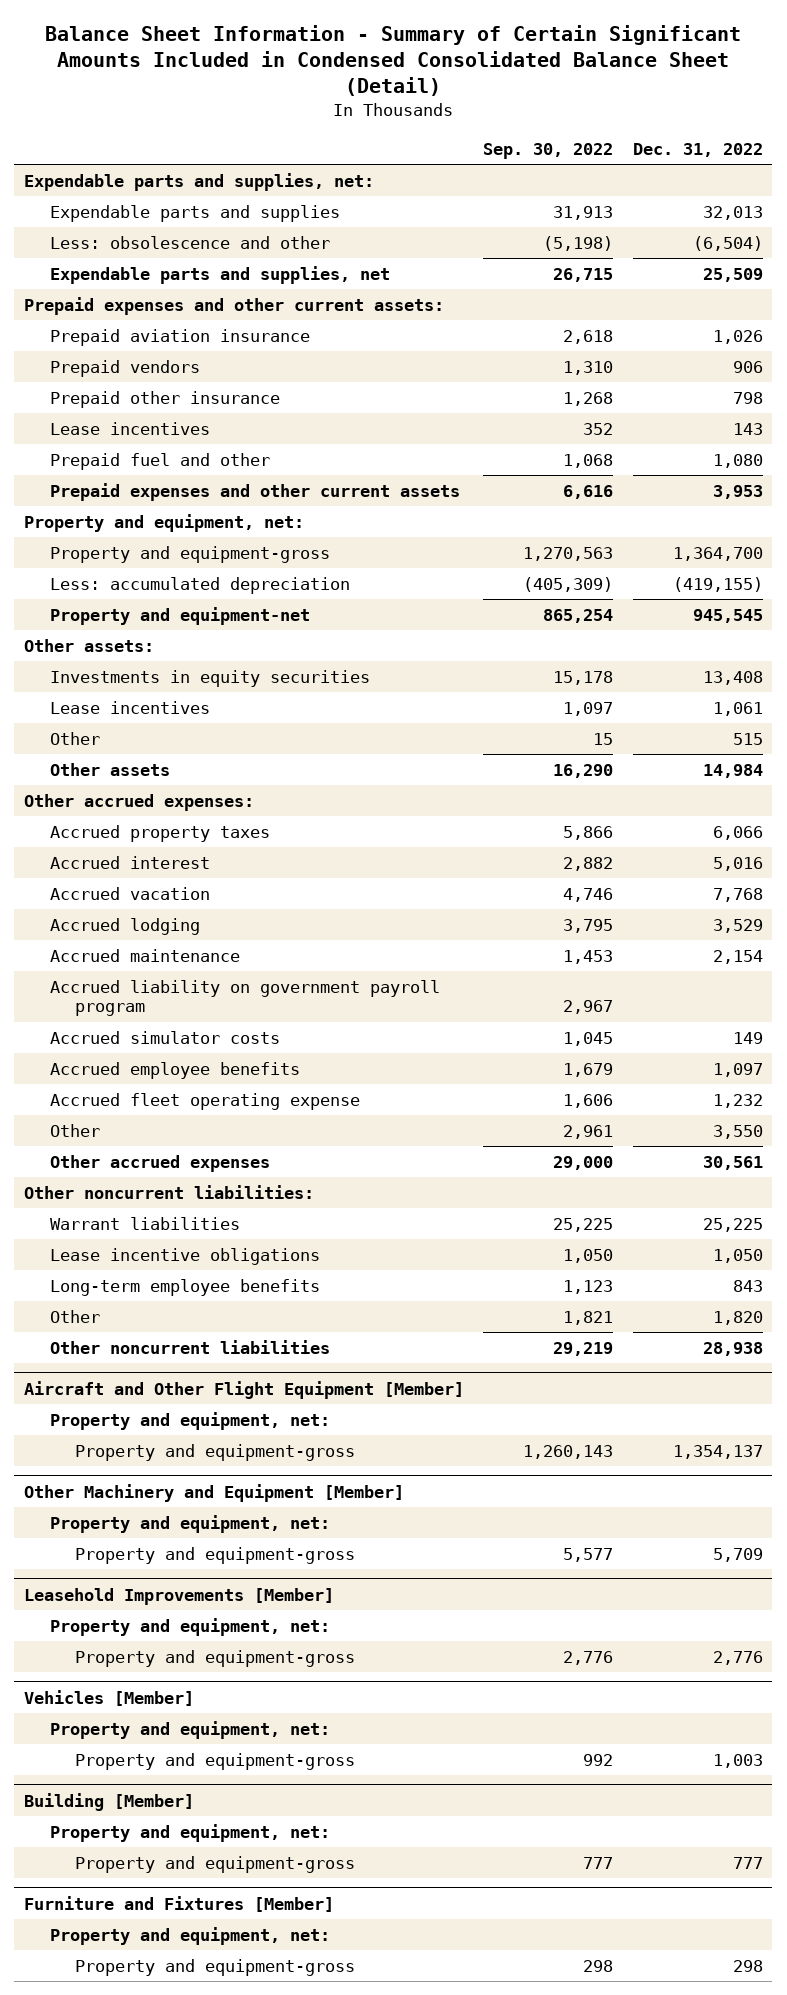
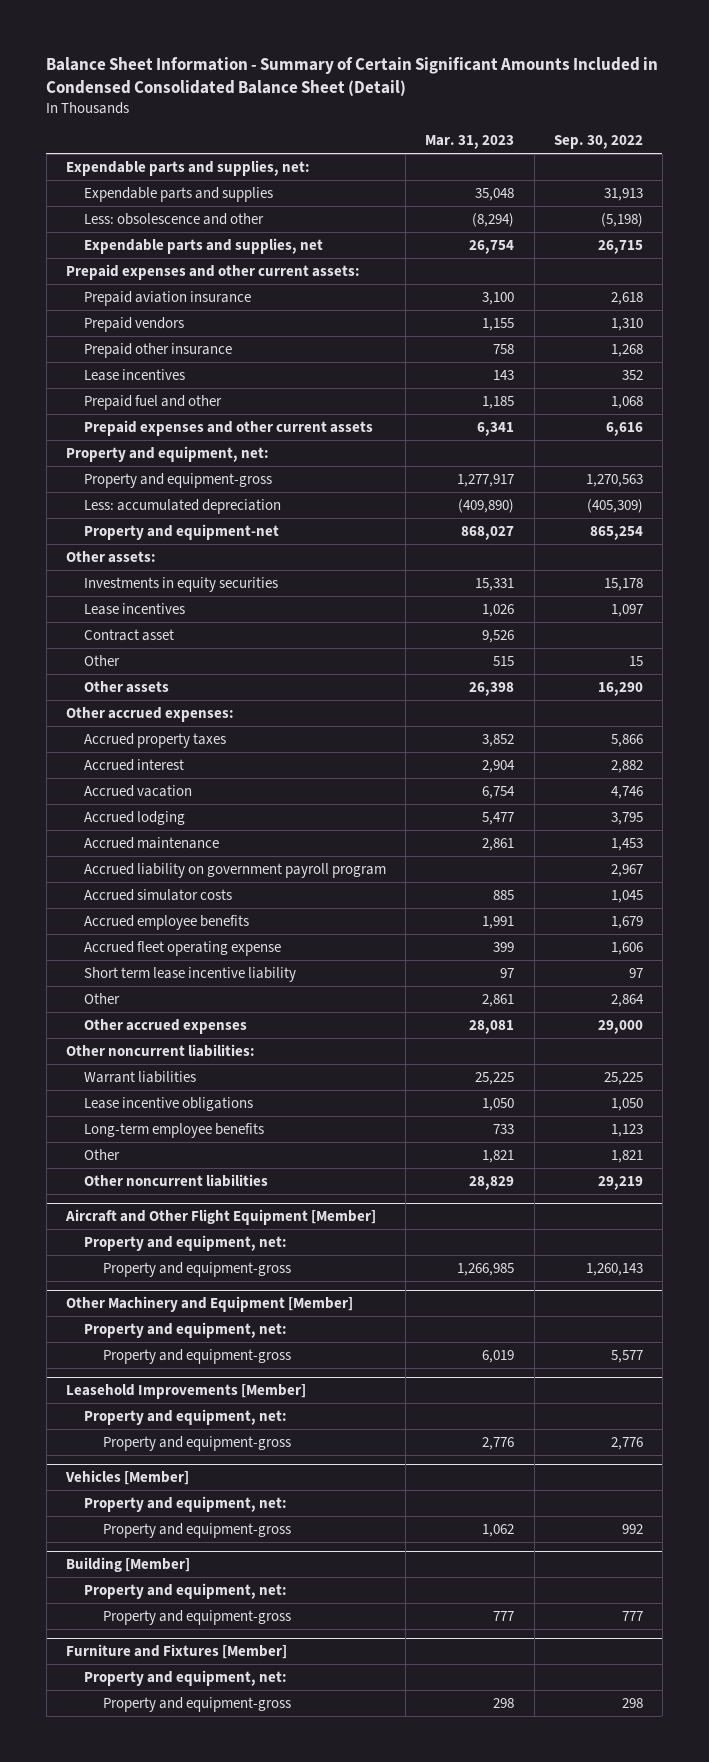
- | Sep. 30, 2022 | Dec. 31, 2022
+ | Mar. 31, 2023 | Sep. 30, 2022
+ Contract asset | 9,526 |
- Other | 2,961 | 3,550
+ Short term lease incentive liability | 97 | 97
+ Other | 2,861 | 2,864

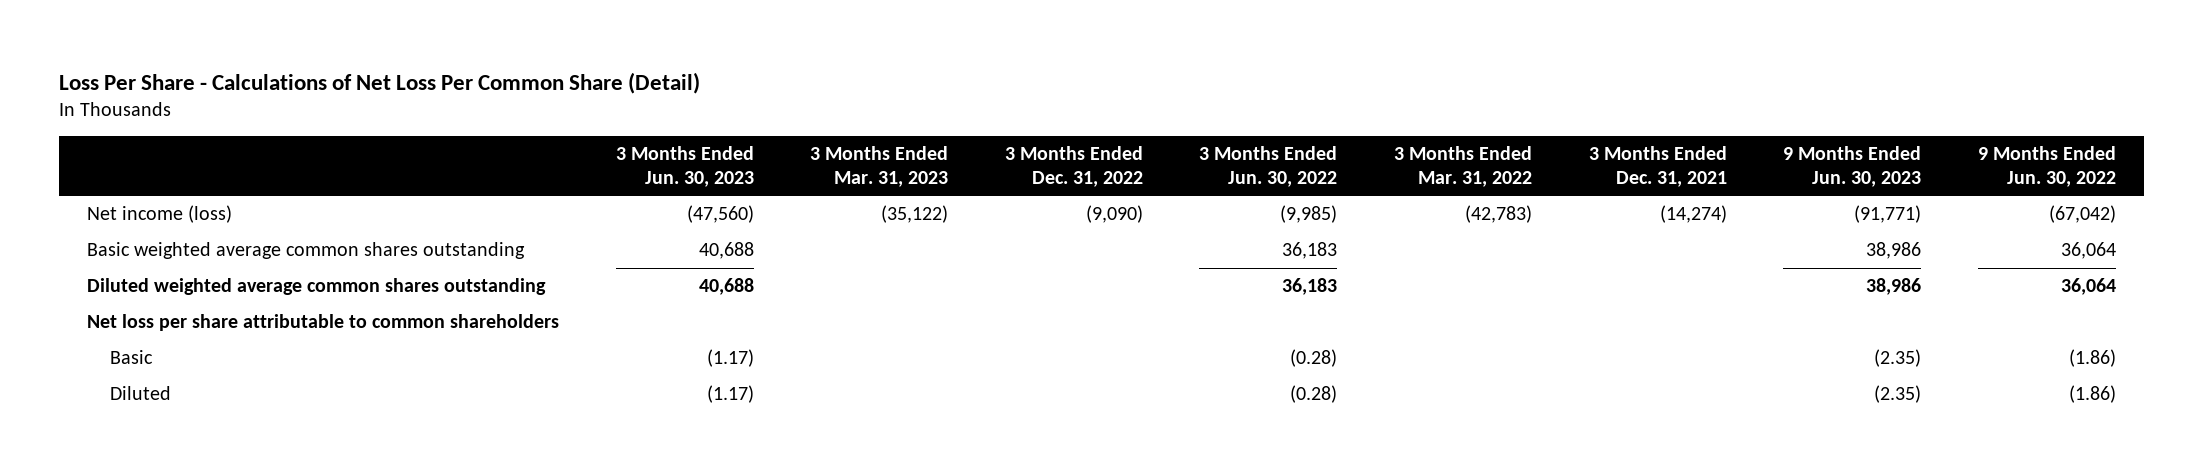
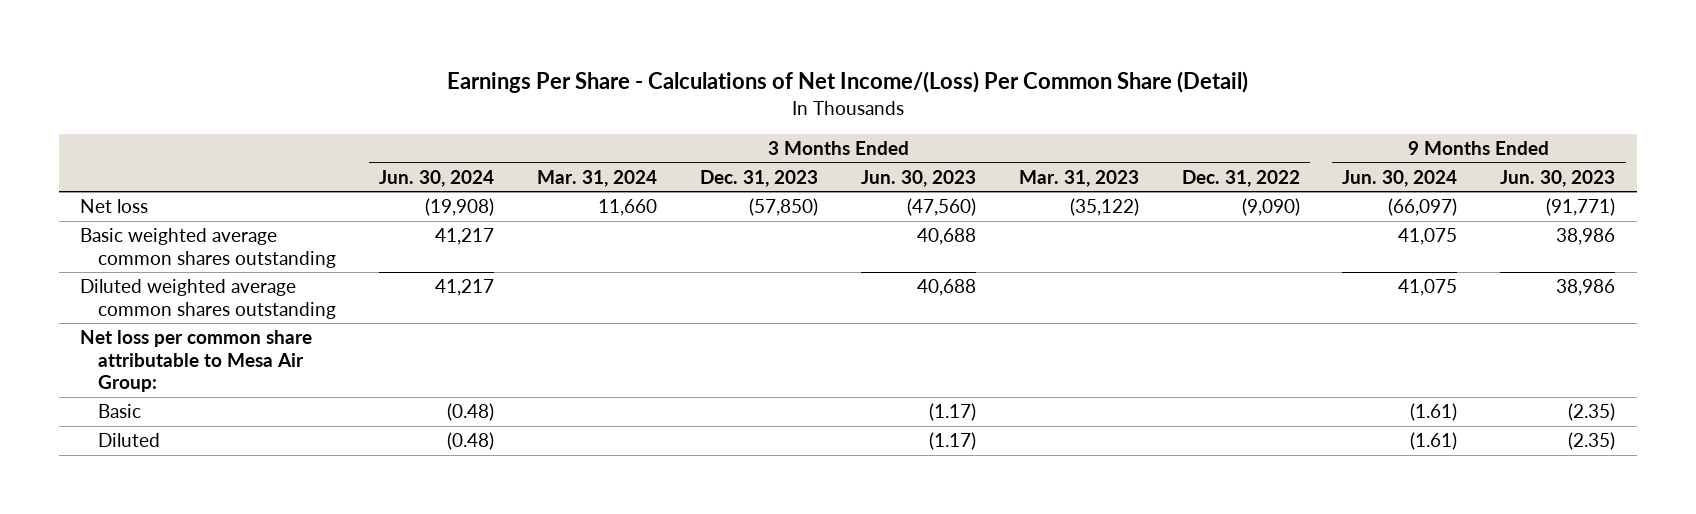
- Loss Per Share - Calculations of Net Loss Per Common Share (Detail)
+ Earnings Per Share - Calculations of Net Income/(Loss) Per Common Share (Detail)
- | 3 Months Ended Jun. 30, 2023 | 3 Months Ended Mar. 31, 2023 | 3 Months Ended Dec. 31, 2022 | 3 Months Ended Jun. 30, 2022 | 3 Months Ended Mar. 31, 2022 | 3 Months Ended Dec. 31, 2021 | 9 Months Ended Jun. 30, 2023 | 9 Months Ended Jun. 30, 2022
+ | 3 Months Ended Jun. 30, 2024 | 3 Months Ended Mar. 31, 2024 | 3 Months Ended Dec. 31, 2023 | 3 Months Ended Jun. 30, 2023 | 3 Months Ended Mar. 31, 2023 | 3 Months Ended Dec. 31, 2022 | 9 Months Ended Jun. 30, 2024 | 9 Months Ended Jun. 30, 2023
- Net income (loss) | (47,560) | (35,122) | (9,090) | (9,985) | (42,783) | (14,274) | (91,771) | (67,042)
+ Net loss | (19,908) | 11,660 | (57,850) | (47,560) | (35,122) | (9,090) | (66,097) | (91,771)
- Net loss per share attributable to common shareholders
+ Net loss per common share attributable to Mesa Air Group:

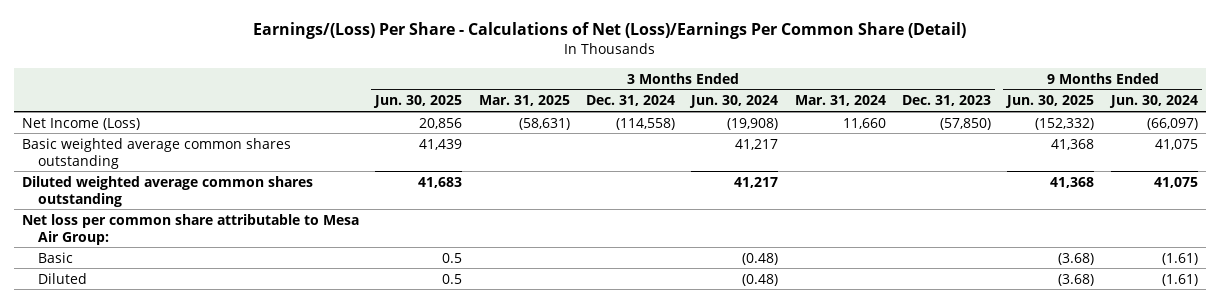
- Earnings Per Share - Calculations of Net Income/(Loss) Per Common Share (Detail)
+ Earnings/(Loss) Per Share - Calculations of Net (Loss)/Earnings Per Common Share (Detail)
- | 3 Months Ended Jun. 30, 2024 | 3 Months Ended Mar. 31, 2024 | 3 Months Ended Dec. 31, 2023 | 3 Months Ended Jun. 30, 2023 | 3 Months Ended Mar. 31, 2023 | 3 Months Ended Dec. 31, 2022 | 9 Months Ended Jun. 30, 2024 | 9 Months Ended Jun. 30, 2023
+ | 3 Months Ended Jun. 30, 2025 | 3 Months Ended Mar. 31, 2025 | 3 Months Ended Dec. 31, 2024 | 3 Months Ended Jun. 30, 2024 | 3 Months Ended Mar. 31, 2024 | 3 Months Ended Dec. 31, 2023 | 9 Months Ended Jun. 30, 2025 | 9 Months Ended Jun. 30, 2024
- Net loss | (19,908) | 11,660 | (57,850) | (47,560) | (35,122) | (9,090) | (66,097) | (91,771)
+ Net Income (Loss) | 20,856 | (58,631) | (114,558) | (19,908) | 11,660 | (57,850) | (152,332) | (66,097)

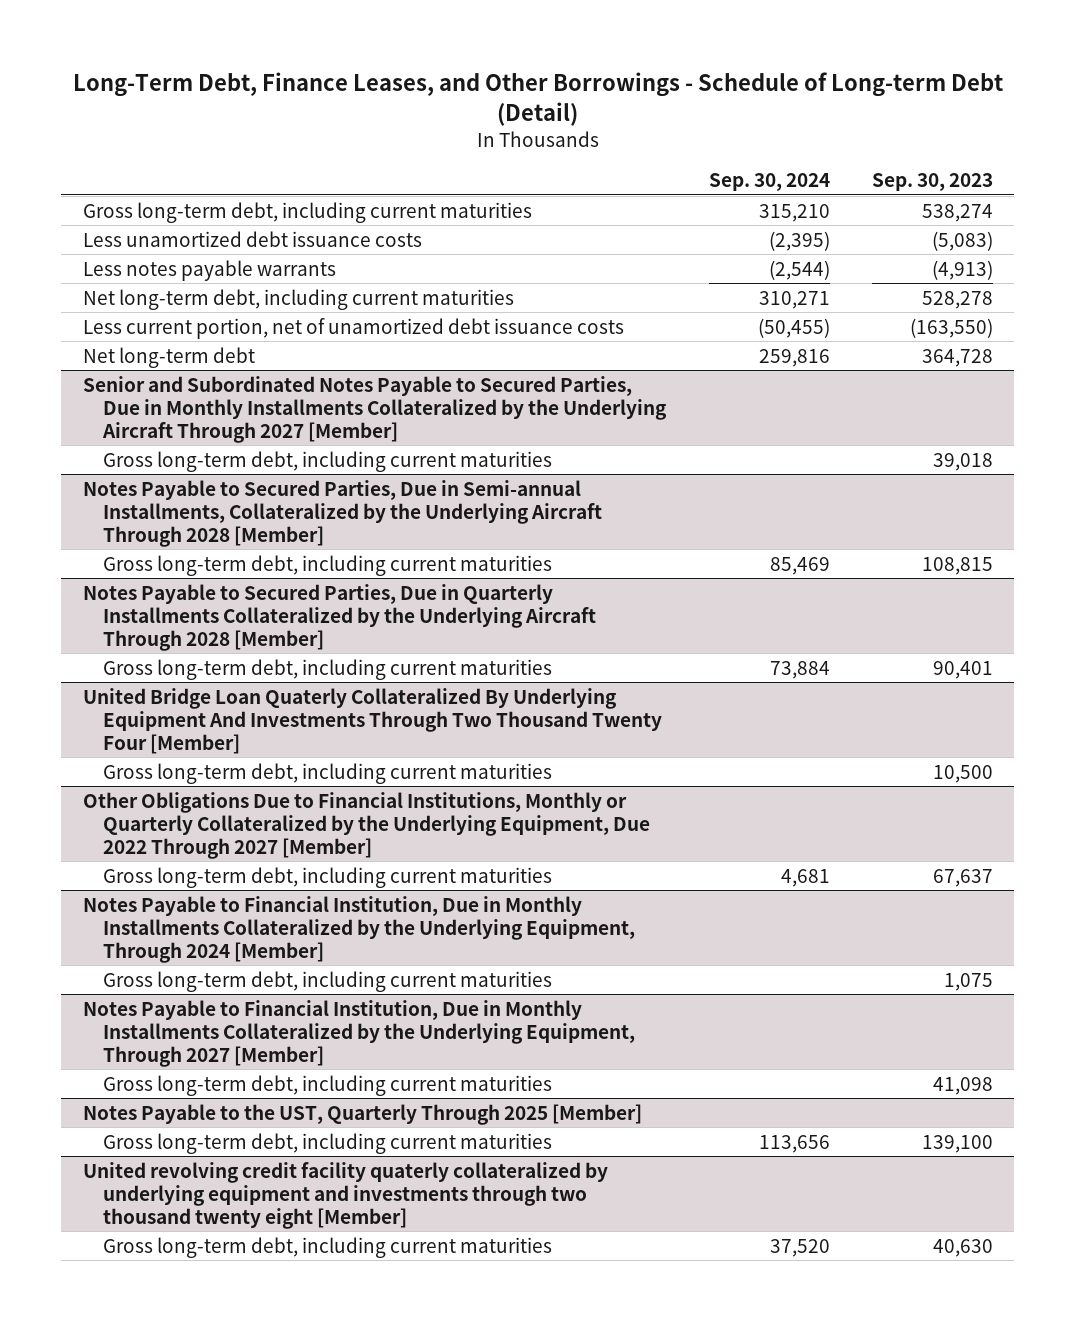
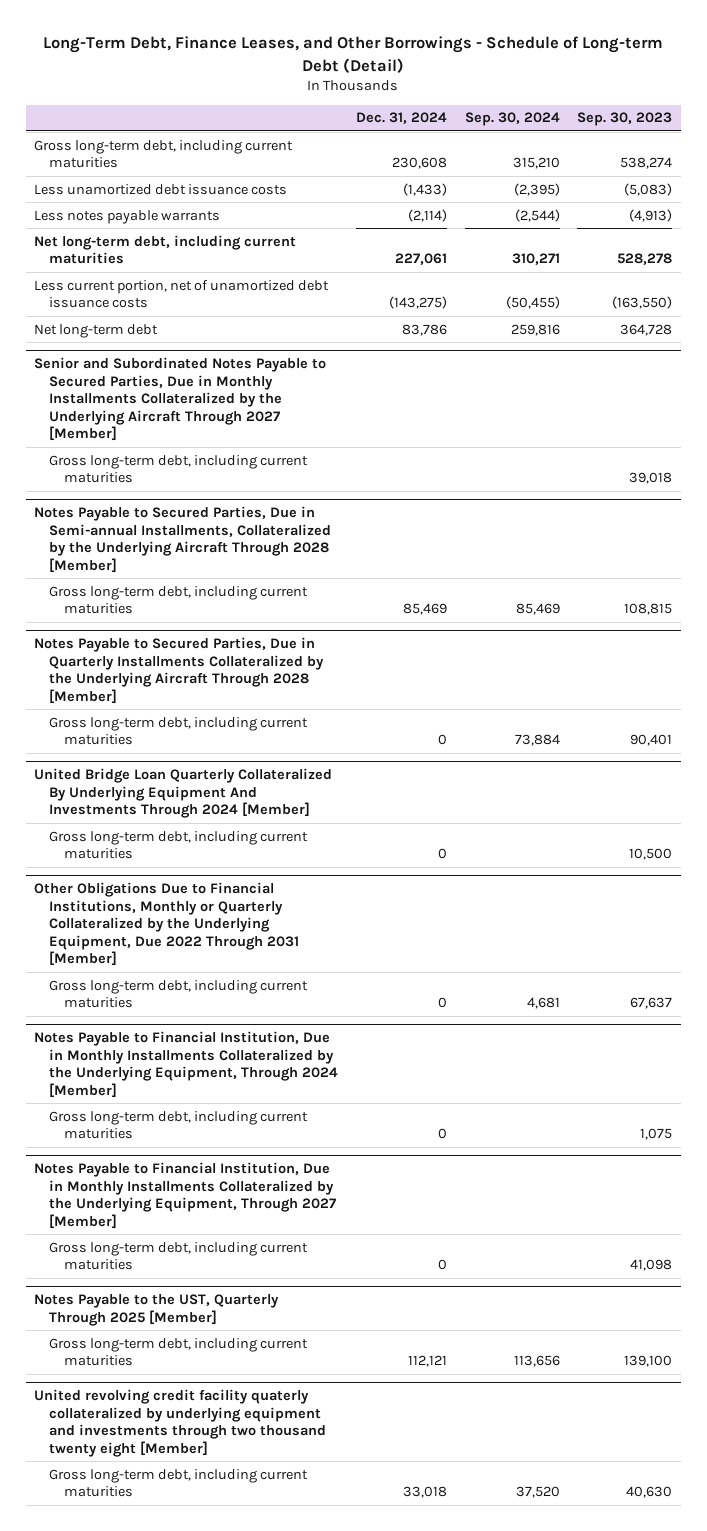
- | Sep. 30, 2024 | Sep. 30, 2023
+ | Dec. 31, 2024 | Sep. 30, 2024 | Sep. 30, 2023
- United Bridge Loan Quaterly Collateralized By Underlying Equipment And Investments Through Two Thousand Twenty Four [Member]
+ United Bridge Loan Quarterly Collateralized By Underlying Equipment And Investments Through 2024 [Member]
- Other Obligations Due to Financial Institutions, Monthly or Quarterly Collateralized by the Underlying Equipment, Due 2022 Through 2027 [Member]
+ Other Obligations Due to Financial Institutions, Monthly or Quarterly Collateralized by the Underlying Equipment, Due 2022 Through 2031 [Member]

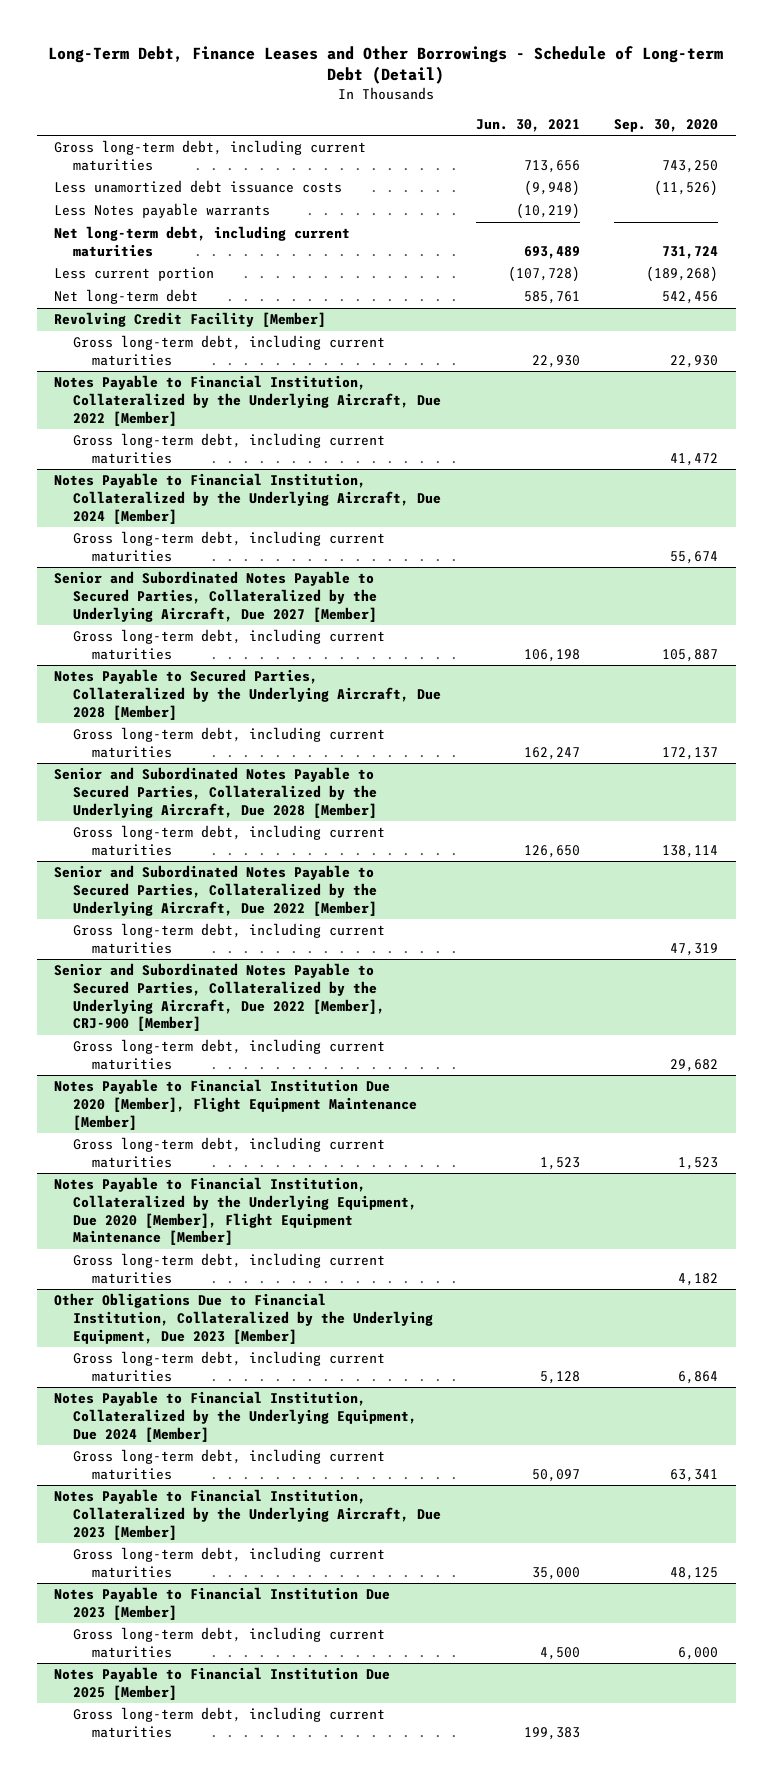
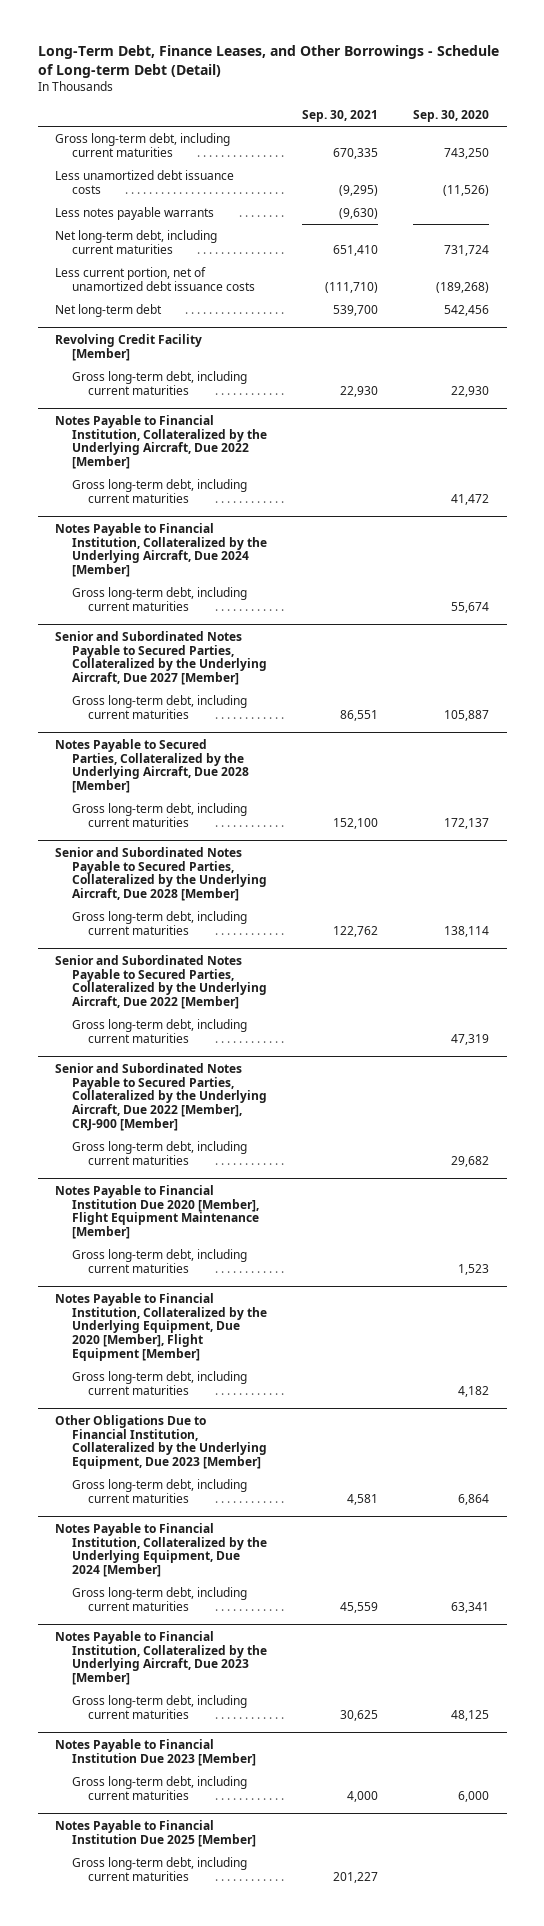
- Long-Term Debt, Finance Leases and Other Borrowings - Schedule of Long-term Debt (Detail)
+ Long-Term Debt, Finance Leases, and Other Borrowings - Schedule of Long-term Debt (Detail)
- | Jun. 30, 2021 | Sep. 30, 2020
+ | Sep. 30, 2021 | Sep. 30, 2020
- Less Notes payable warrants | (10,219) |
+ Less notes payable warrants | (9,630) |
- Less current portion | (107,728) | (189,268)
+ Less current portion, net of unamortized debt issuance costs | (111,710) | (189,268)
- Notes Payable to Financial Institution, Collateralized by the Underlying Equipment, Due 2020 [Member], Flight Equipment Maintenance [Member]
+ Notes Payable to Financial Institution, Collateralized by the Underlying Equipment, Due 2020 [Member], Flight Equipment [Member]

